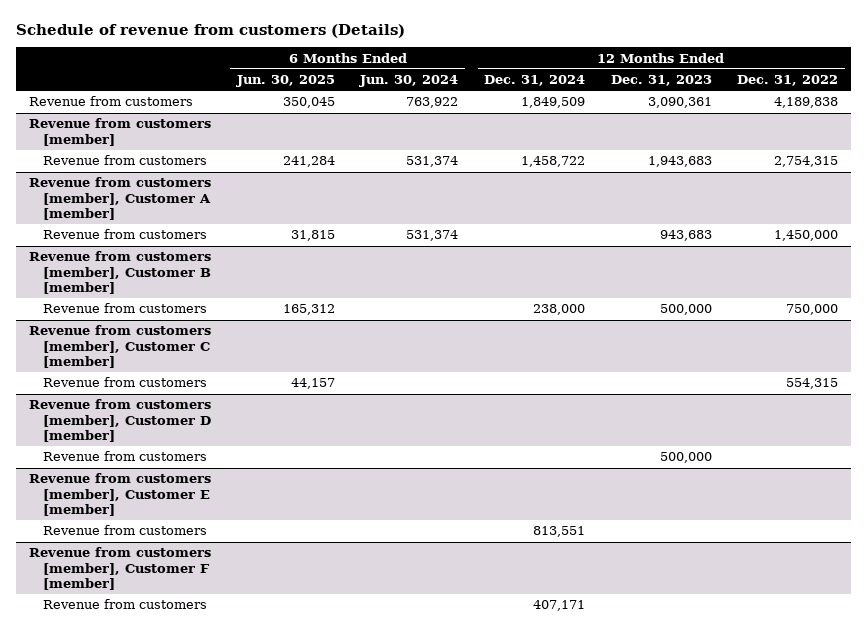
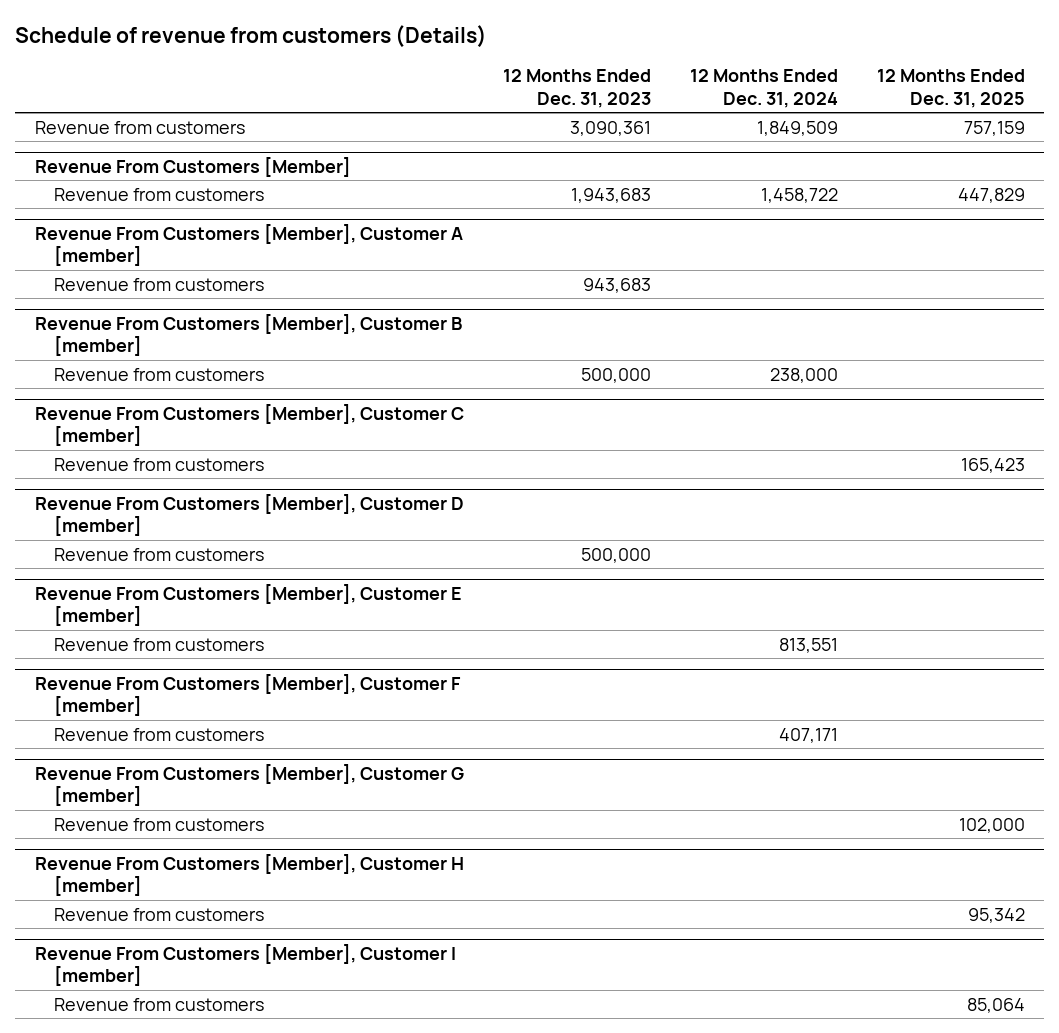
- | 6 Months Ended Jun. 30, 2025 | 6 Months Ended Jun. 30, 2024 | 12 Months Ended Dec. 31, 2024 | 12 Months Ended Dec. 31, 2023 | 12 Months Ended Dec. 31, 2022
+ | 12 Months Ended Dec. 31, 2023 | 12 Months Ended Dec. 31, 2024 | 12 Months Ended Dec. 31, 2025
- Revenue from customers [member]
+ Revenue From Customers [Member]
- Revenue from customers [member], Customer A [member]
+ Revenue From Customers [Member], Customer A [member]
- Revenue from customers [member], Customer B [member]
+ Revenue From Customers [Member], Customer B [member]
- Revenue from customers [member], Customer C [member]
+ Revenue From Customers [Member], Customer C [member]
- Revenue from customers [member], Customer D [member]
+ Revenue From Customers [Member], Customer D [member]
- Revenue from customers [member], Customer E [member]
+ Revenue From Customers [Member], Customer E [member]
- Revenue from customers [member], Customer F [member]
+ Revenue From Customers [Member], Customer F [member]
+ Revenue From Customers [Member], Customer G [member]
+ Revenue from customers | | | 102,000
+ Revenue From Customers [Member], Customer H [member]
+ Revenue from customers | | | 95,342
+ Revenue From Customers [Member], Customer I [member]
+ Revenue from customers | | | 85,064

